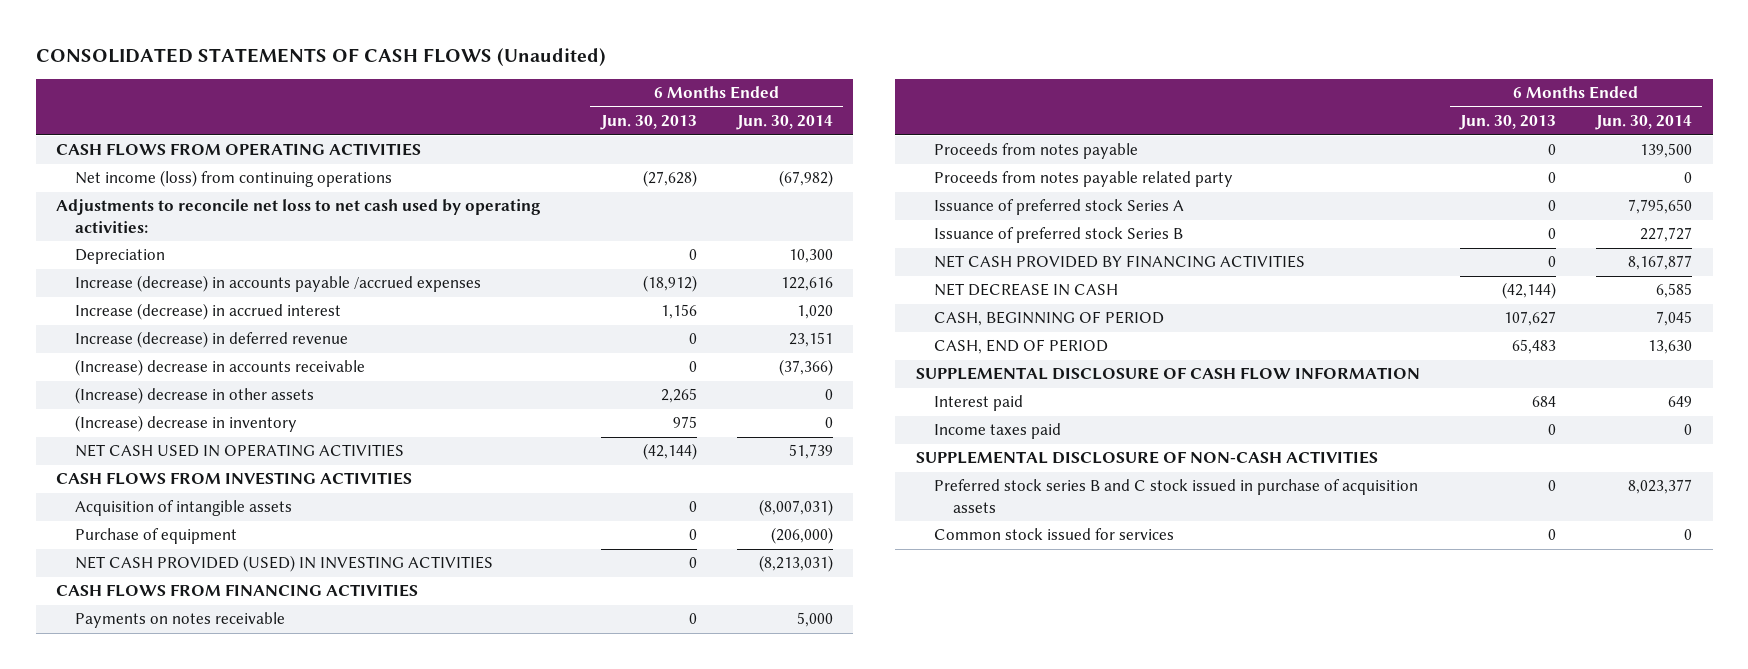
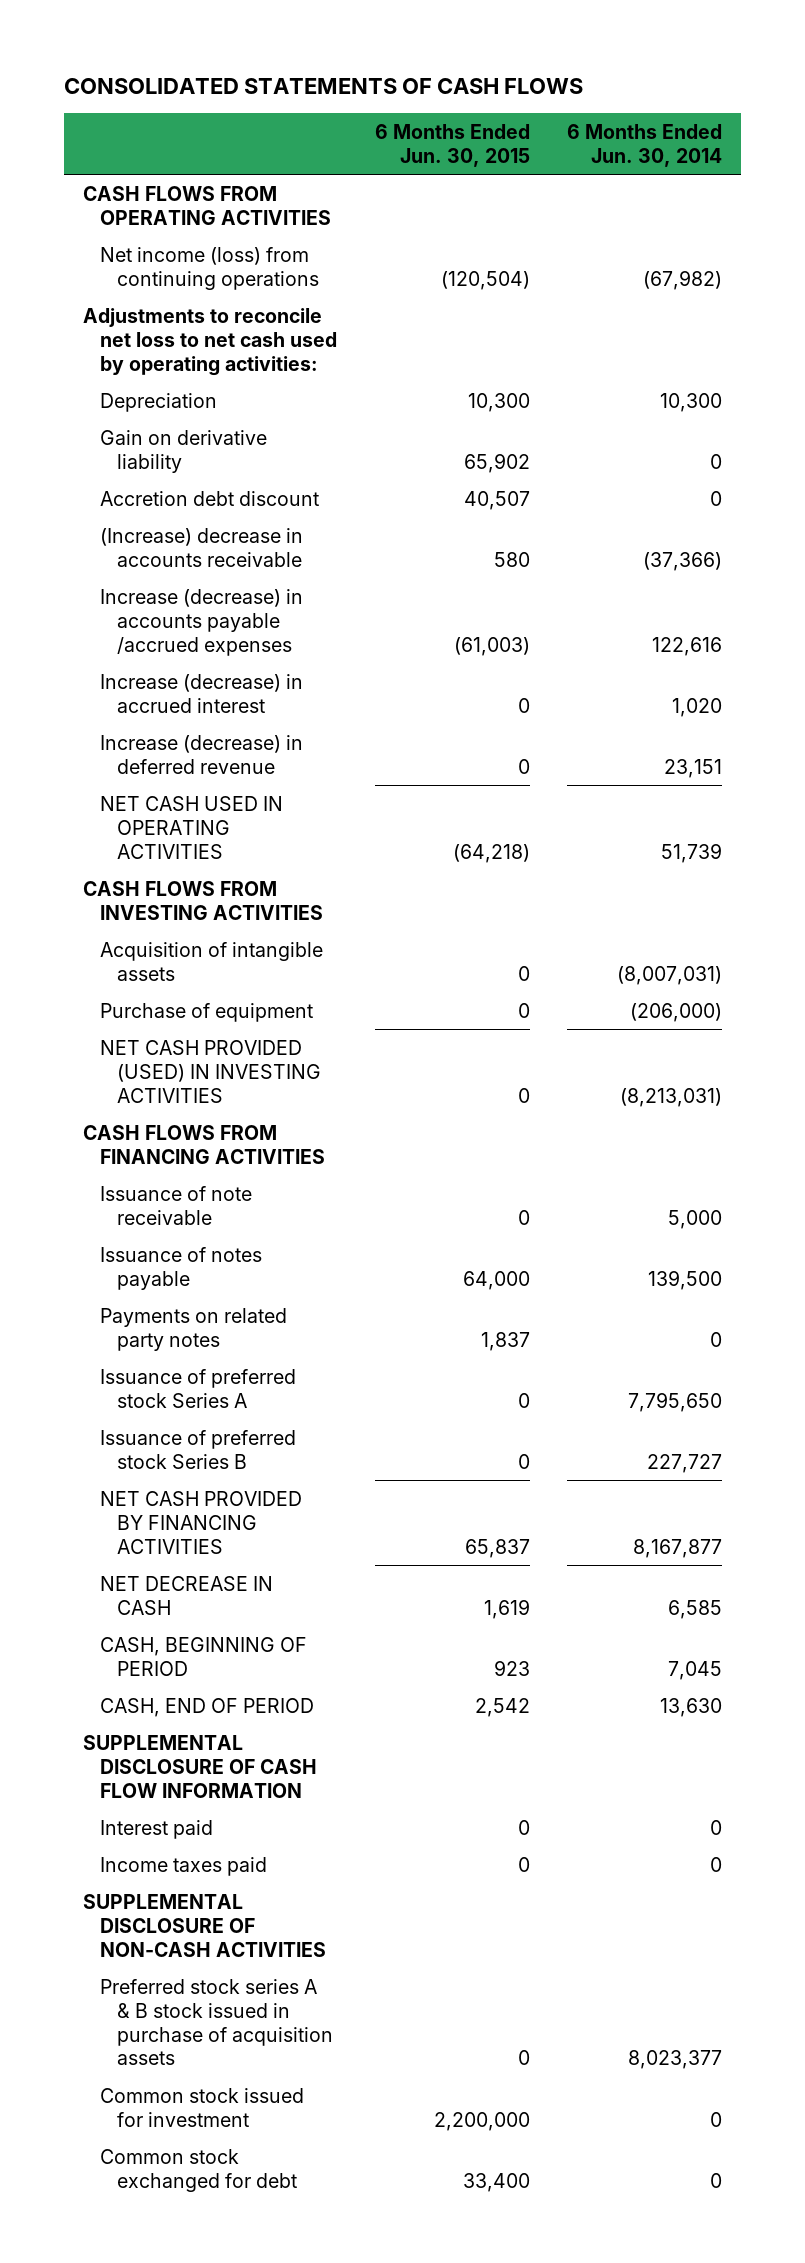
- CONSOLIDATED STATEMENTS OF CASH FLOWS (Unaudited)
+ CONSOLIDATED STATEMENTS OF CASH FLOWS
- | 6 Months Ended Jun. 30, 2013 | 6 Months Ended Jun. 30, 2014
+ | 6 Months Ended Jun. 30, 2015 | 6 Months Ended Jun. 30, 2014
+ Gain on derivative liability | 65,902 | 0
+ Accretion debt discount | 40,507 | 0
moved up: (Increase) decrease in accounts receivable | 580 | (37,366)
- (Increase) decrease in other assets | 2,265 | 0
- (Increase) decrease in inventory | 975 | 0
- Payments on notes receivable | 0 | 5,000
- Proceeds from notes payable | 0 | 139,500
- Proceeds from notes payable related party | 0 | 0
+ Issuance of note receivable | 0 | 5,000
+ Issuance of notes payable | 64,000 | 139,500
+ Payments on related party notes | 1,837 | 0
- Interest paid | 684 | 649
+ Interest paid | 0 | 0
- Preferred stock series B and C stock issued in purchase of acquisition assets | 0 | 8,023,377
- Common stock issued for services | 0 | 0
+ Preferred stock series A & B stock issued in purchase of acquisition assets | 0 | 8,023,377
+ Common stock issued for investment | 2,200,000 | 0
+ Common stock exchanged for debt | 33,400 | 0

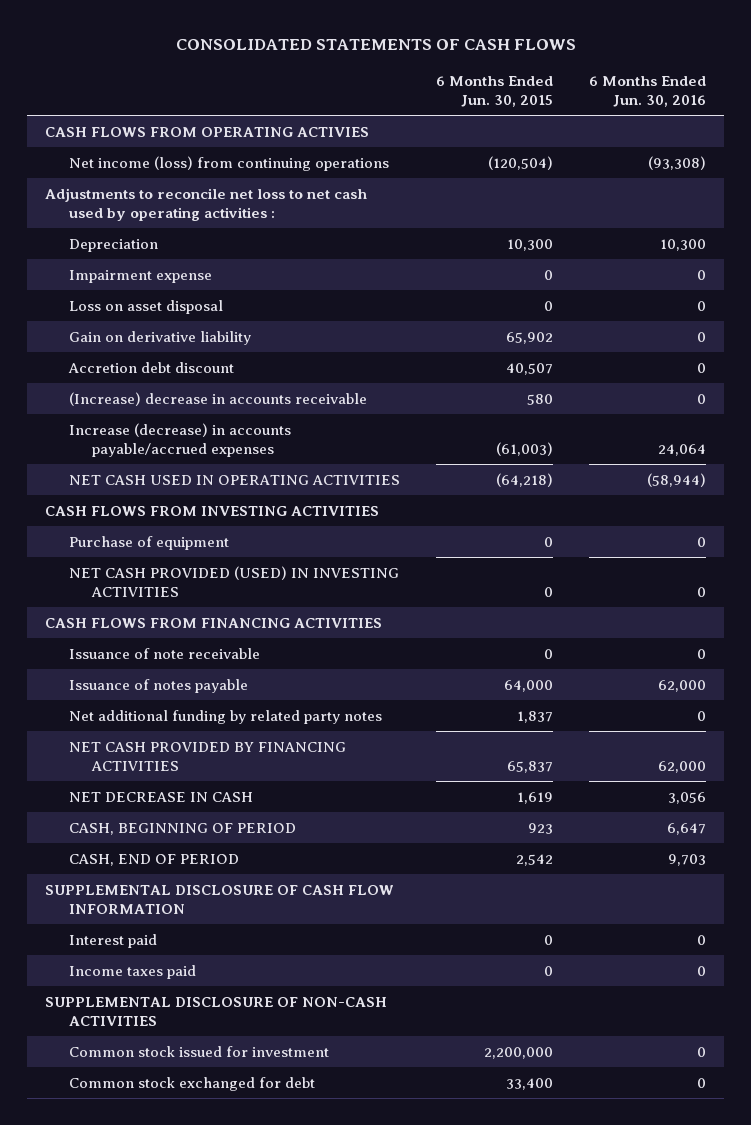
- | 6 Months Ended Jun. 30, 2015 | 6 Months Ended Jun. 30, 2014
+ | 6 Months Ended Jun. 30, 2015 | 6 Months Ended Jun. 30, 2016
- CASH FLOWS FROM OPERATING ACTIVITIES
+ CASH FLOWS FROM OPERATING ACTIVIES
- Adjustments to reconcile net loss to net cash used by operating activities:
+ Adjustments to reconcile net loss to net cash used by operating activities :
+ Impairment expense | 0 | 0
+ Loss on asset disposal | 0 | 0
- Increase (decrease) in accounts payable /accrued expenses | (61,003) | 122,616
- Increase (decrease) in accrued interest | 0 | 1,020
- Increase (decrease) in deferred revenue | 0 | 23,151
+ Increase (decrease) in accounts payable/accrued expenses | (61,003) | 24,064
- Acquisition of intangible assets | 0 | (8,007,031)
- Payments on related party notes | 1,837 | 0
- Issuance of preferred stock Series A | 0 | 7,795,650
- Issuance of preferred stock Series B | 0 | 227,727
+ Net additional funding by related party notes | 1,837 | 0
- Preferred stock series A & B stock issued in purchase of acquisition assets | 0 | 8,023,377

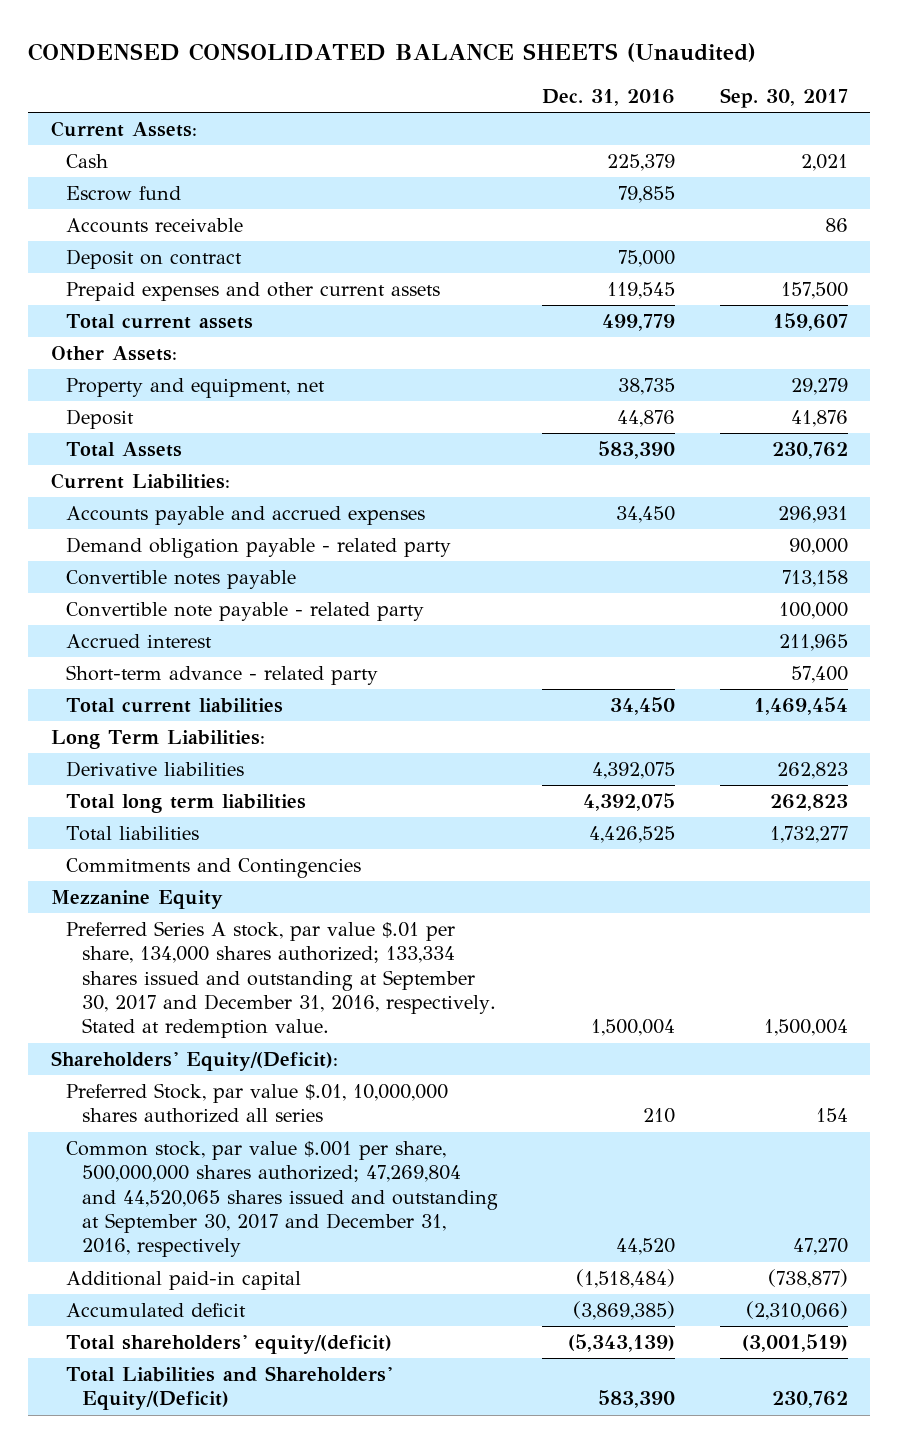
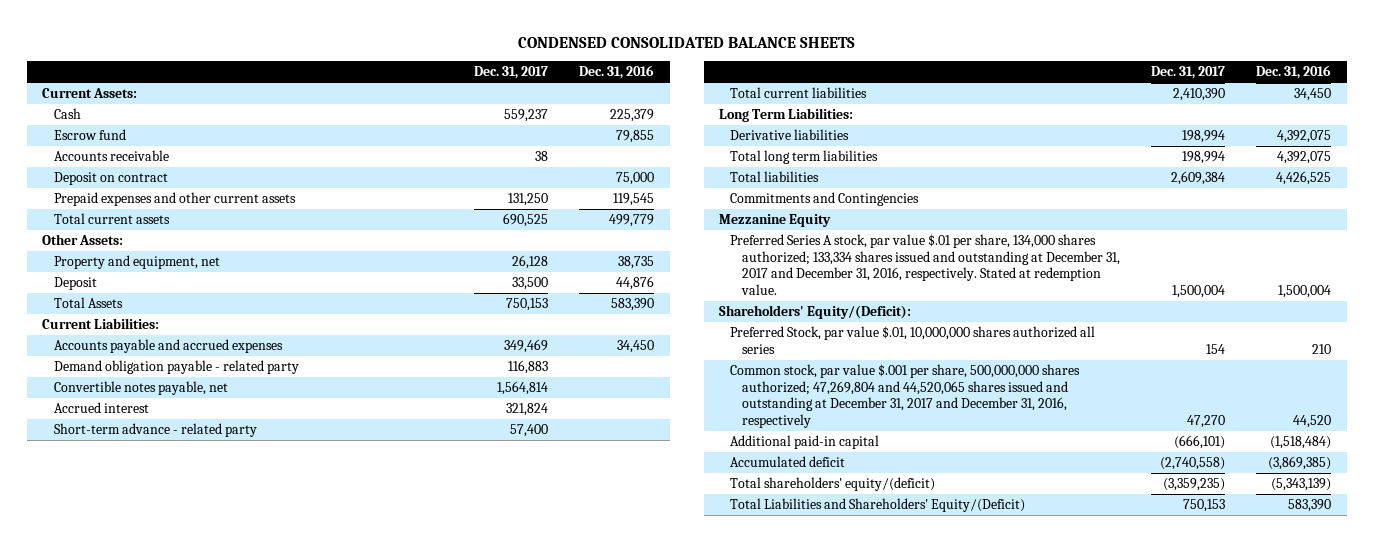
- CONDENSED CONSOLIDATED BALANCE SHEETS (Unaudited)
+ CONDENSED CONSOLIDATED BALANCE SHEETS
- | Dec. 31, 2016 | Sep. 30, 2017
+ | Dec. 31, 2017 | Dec. 31, 2016
- Convertible notes payable | | 713,158
- Convertible note payable - related party | | 100,000
+ Convertible notes payable, net | 1,564,814 |
- Preferred Series A stock, par value $.01 per share, 134,000 shares authorized; 133,334 shares issued and outstanding at September 30, 2017 and December 31, 2016, respectively. Stated at redemption value. | 1,500,004 | 1,500,004
+ Preferred Series A stock, par value $.01 per share, 134,000 shares authorized; 133,334 shares issued and outstanding at December 31, 2017 and December 31, 2016, respectively. Stated at redemption value. | 1,500,004 | 1,500,004
- Common stock, par value $.001 per share, 500,000,000 shares authorized; 47,269,804 and 44,520,065 shares issued and outstanding at September 30, 2017 and December 31, 2016, respectively | 44,520 | 47,270
+ Common stock, par value $.001 per share, 500,000,000 shares authorized; 47,269,804 and 44,520,065 shares issued and outstanding at December 31, 2017 and December 31, 2016, respectively | 47,270 | 44,520

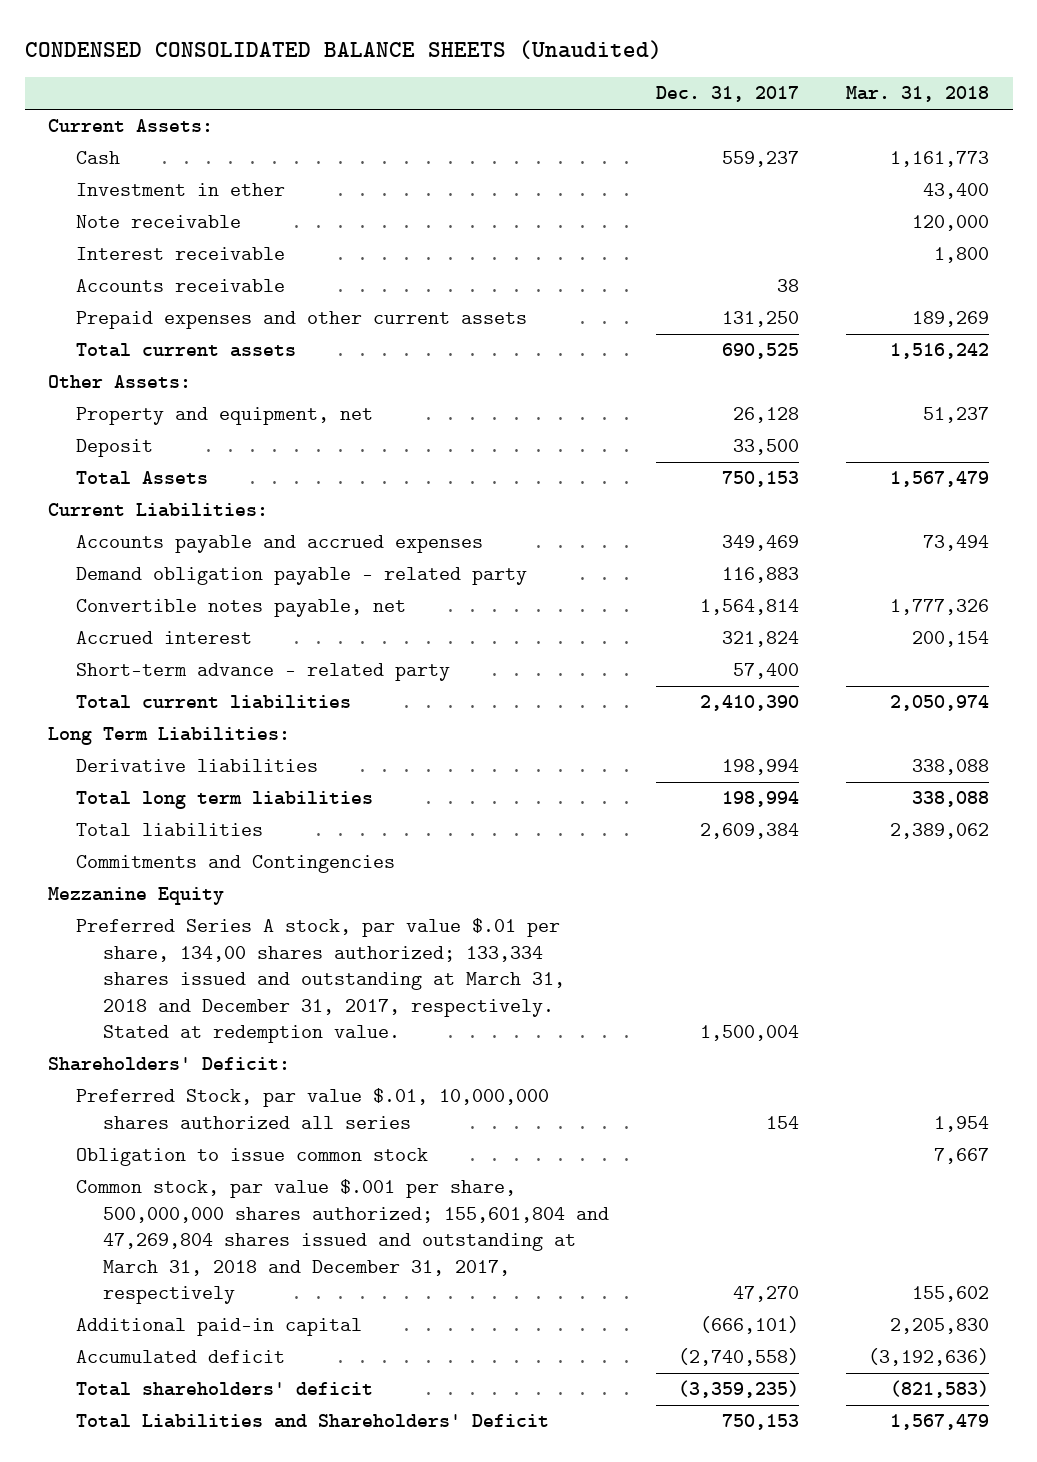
- CONDENSED CONSOLIDATED BALANCE SHEETS
+ CONDENSED CONSOLIDATED BALANCE SHEETS (Unaudited)
- | Dec. 31, 2017 | Dec. 31, 2016
+ | Dec. 31, 2017 | Mar. 31, 2018
- Escrow fund | | 79,855
+ Investment in ether | | 43,400
+ Note receivable | | 120,000
+ Interest receivable | | 1,800
- Deposit on contract | | 75,000
- Preferred Series A stock, par value $.01 per share, 134,000 shares authorized; 133,334 shares issued and outstanding at December 31, 2017 and December 31, 2016, respectively. Stated at redemption value. | 1,500,004 | 1,500,004
- Shareholders' Equity/(Deficit):
+ Preferred Series A stock, par value $.01 per share, 134,00 shares authorized; 133,334 shares issued and outstanding at March 31, 2018 and December 31, 2017, respectively. Stated at redemption value. | 1,500,004 |
+ Shareholders' Deficit:
- Common stock, par value $.001 per share, 500,000,000 shares authorized; 47,269,804 and 44,520,065 shares issued and outstanding at December 31, 2017 and December 31, 2016, respectively | 47,270 | 44,520
+ Obligation to issue common stock | | 7,667
+ Common stock, par value $.001 per share, 500,000,000 shares authorized; 155,601,804 and 47,269,804 shares issued and outstanding at March 31, 2018 and December 31, 2017, respectively | 47,270 | 155,602
- Total shareholders' equity/(deficit) | (3,359,235) | (5,343,139)
- Total Liabilities and Shareholders' Equity/(Deficit) | 750,153 | 583,390
+ Total shareholders' deficit | (3,359,235) | (821,583)
+ Total Liabilities and Shareholders' Deficit | 750,153 | 1,567,479

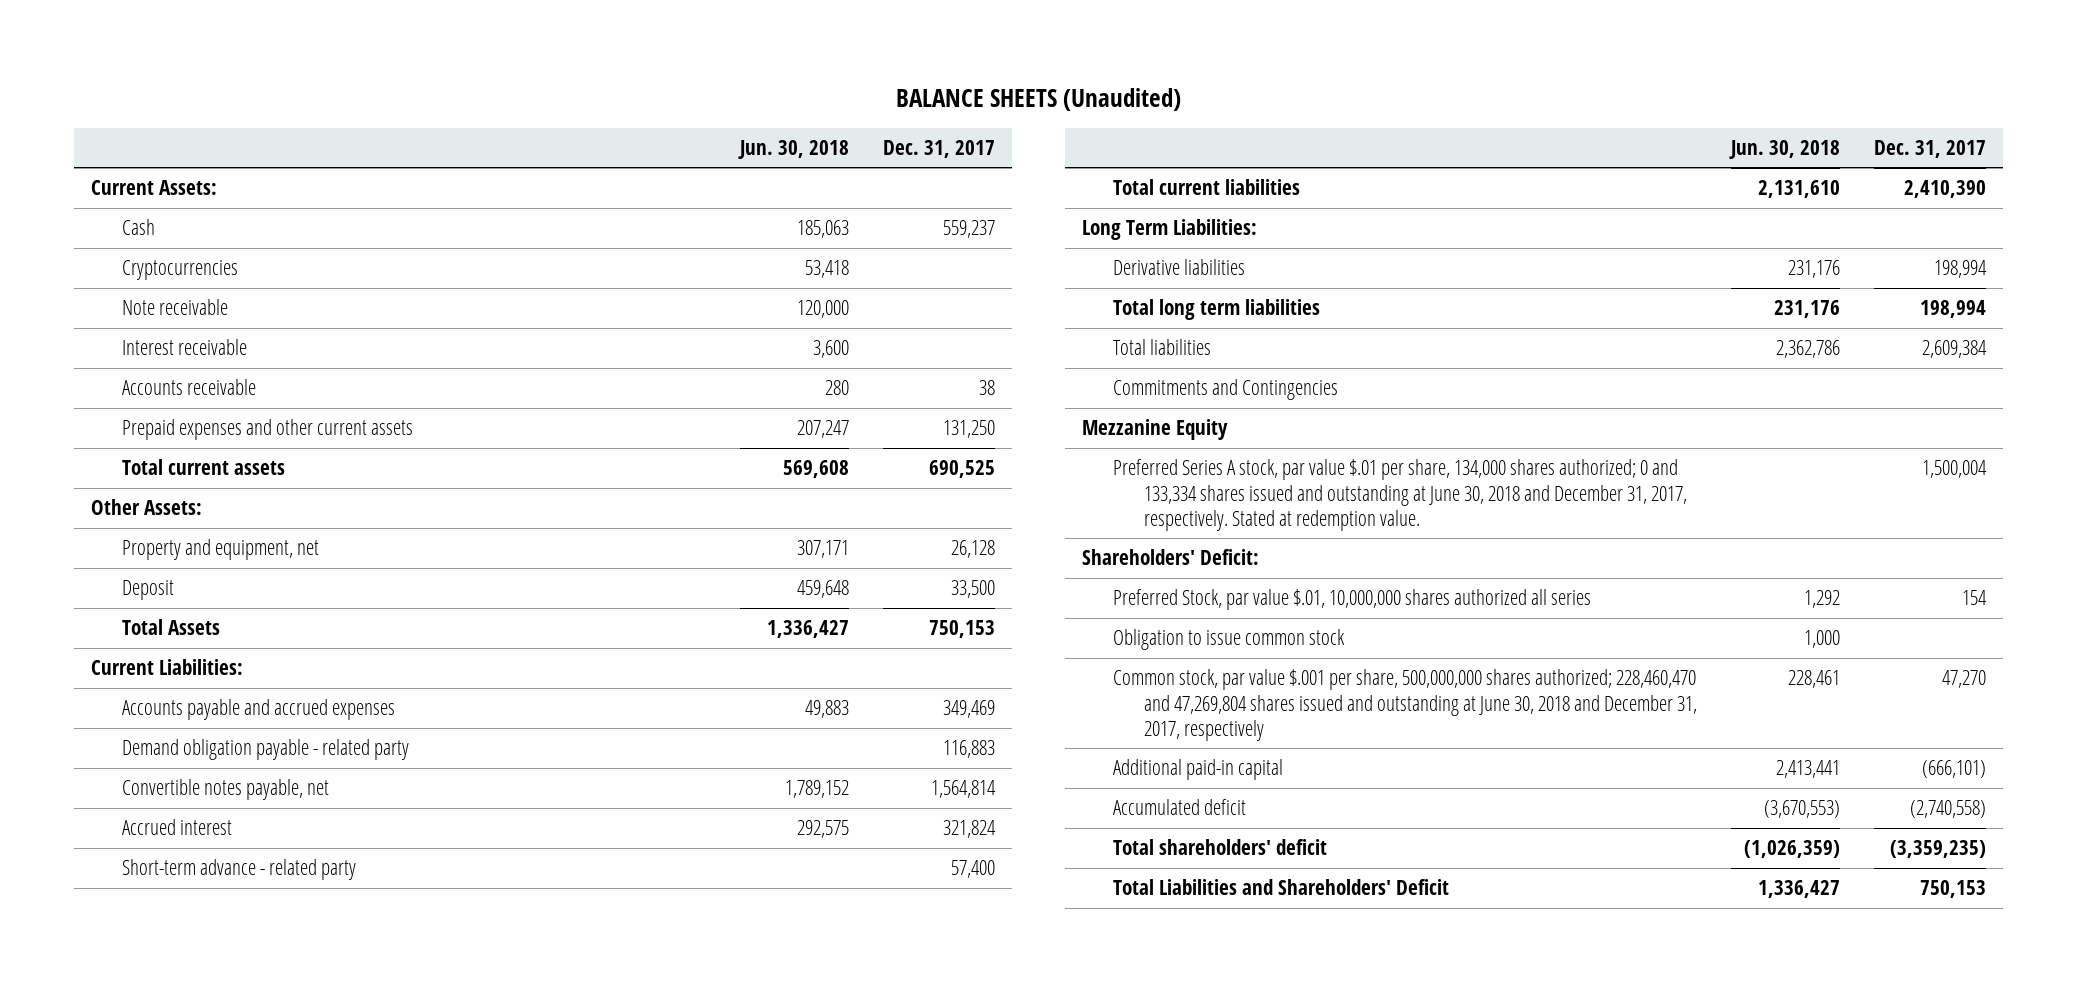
- CONDENSED CONSOLIDATED BALANCE SHEETS (Unaudited)
+ BALANCE SHEETS (Unaudited)
- | Dec. 31, 2017 | Mar. 31, 2018
+ | Jun. 30, 2018 | Dec. 31, 2017
- Investment in ether | | 43,400
+ Cryptocurrencies | 53,418 |
- Preferred Series A stock, par value $.01 per share, 134,00 shares authorized; 133,334 shares issued and outstanding at March 31, 2018 and December 31, 2017, respectively. Stated at redemption value. | 1,500,004 |
+ Preferred Series A stock, par value $.01 per share, 134,000 shares authorized; 0 and 133,334 shares issued and outstanding at June 30, 2018 and December 31, 2017, respectively. Stated at redemption value. | | 1,500,004
- Common stock, par value $.001 per share, 500,000,000 shares authorized; 155,601,804 and 47,269,804 shares issued and outstanding at March 31, 2018 and December 31, 2017, respectively | 47,270 | 155,602
+ Common stock, par value $.001 per share, 500,000,000 shares authorized; 228,460,470 and 47,269,804 shares issued and outstanding at June 30, 2018 and December 31, 2017, respectively | 228,461 | 47,270

